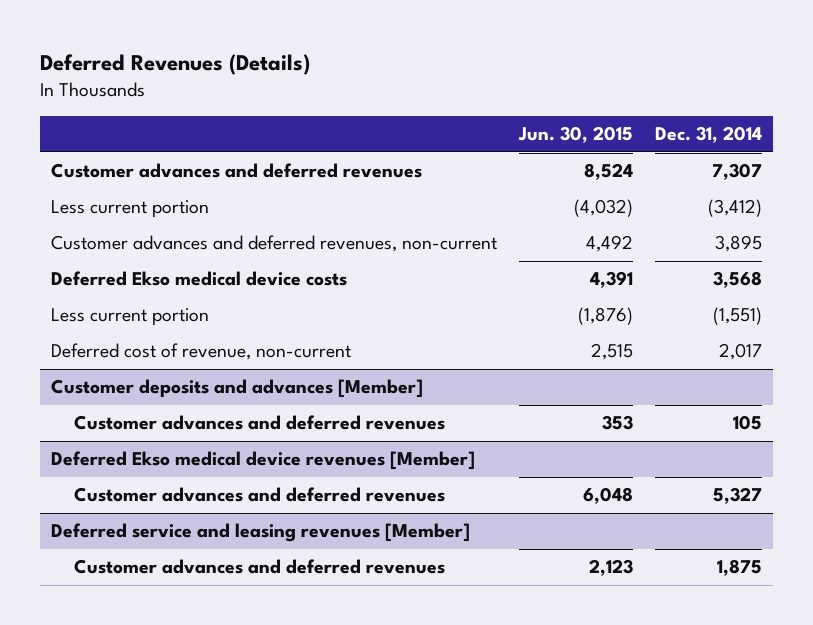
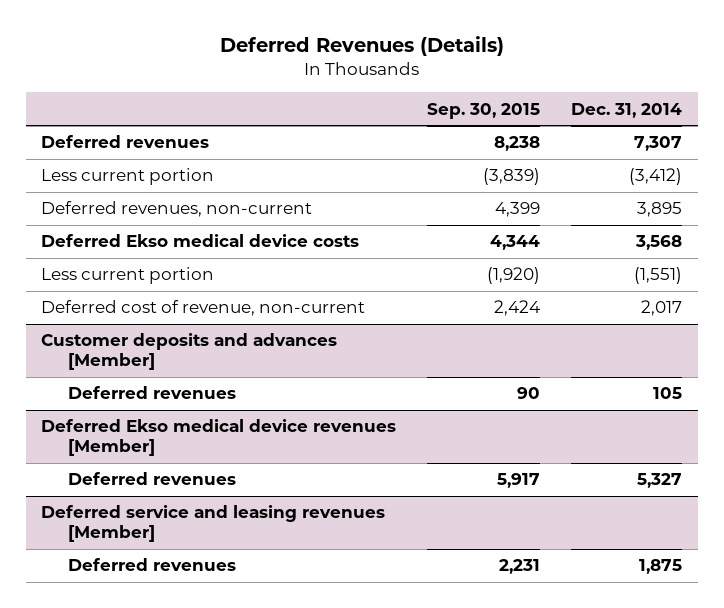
- | Jun. 30, 2015 | Dec. 31, 2014
+ | Sep. 30, 2015 | Dec. 31, 2014
- Customer advances and deferred revenues | 8,524 | 7,307
+ Deferred revenues | 8,238 | 7,307
- Customer advances and deferred revenues, non-current | 4,492 | 3,895
+ Deferred revenues, non-current | 4,399 | 3,895
@ Customer deposits and advances [Member]
- Customer advances and deferred revenues | 353 | 105
+ Deferred revenues | 90 | 105
@ Deferred Ekso medical device revenues [Member]
- Customer advances and deferred revenues | 6,048 | 5,327
+ Deferred revenues | 5,917 | 5,327
@ Deferred service and leasing revenues [Member]
- Customer advances and deferred revenues | 2,123 | 1,875
+ Deferred revenues | 2,231 | 1,875

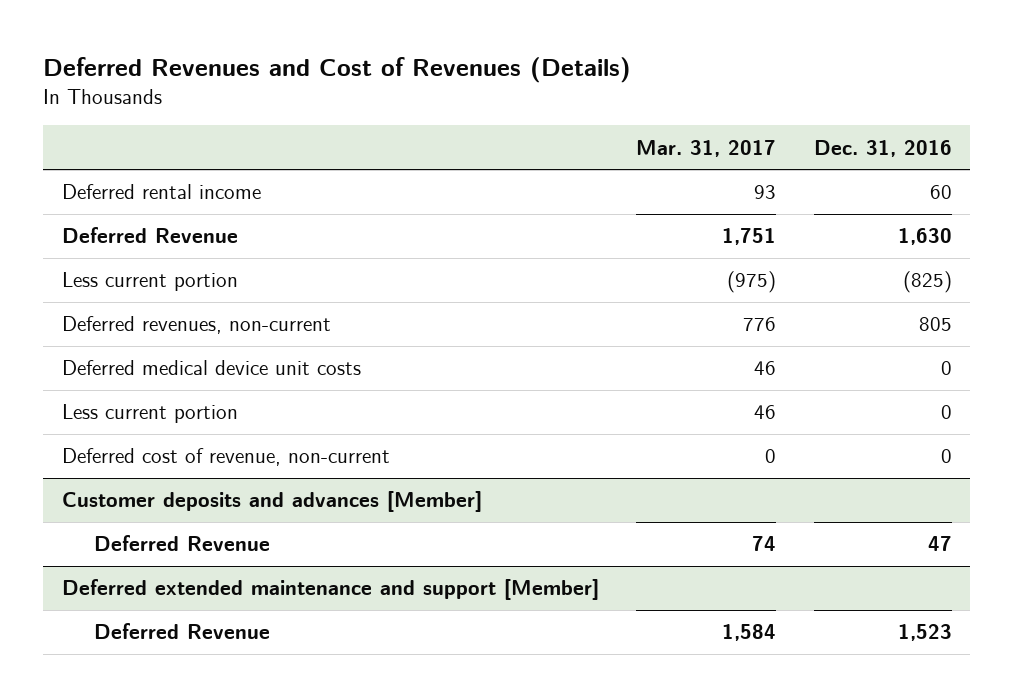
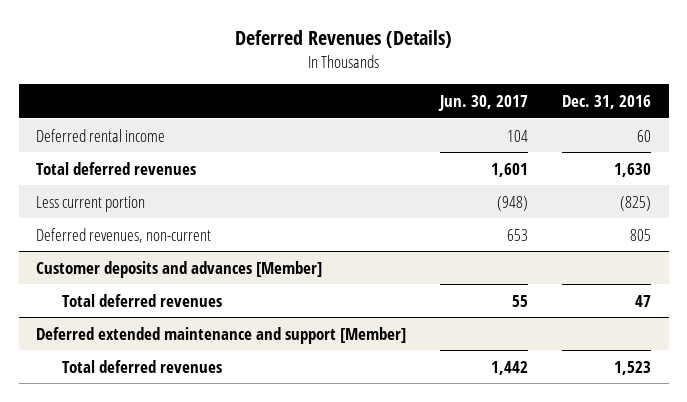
- Deferred Revenues and Cost of Revenues (Details)
+ Deferred Revenues (Details)
- | Mar. 31, 2017 | Dec. 31, 2016
+ | Jun. 30, 2017 | Dec. 31, 2016
- Deferred Revenue | 1,751 | 1,630
+ Total deferred revenues | 1,601 | 1,630
- Deferred medical device unit costs | 46 | 0
- Less current portion | 46 | 0
- Deferred cost of revenue, non-current | 0 | 0
@ Customer deposits and advances [Member]
- Deferred Revenue | 74 | 47
+ Total deferred revenues | 55 | 47
@ Deferred extended maintenance and support [Member]
- Deferred Revenue | 1,584 | 1,523
+ Total deferred revenues | 1,442 | 1,523

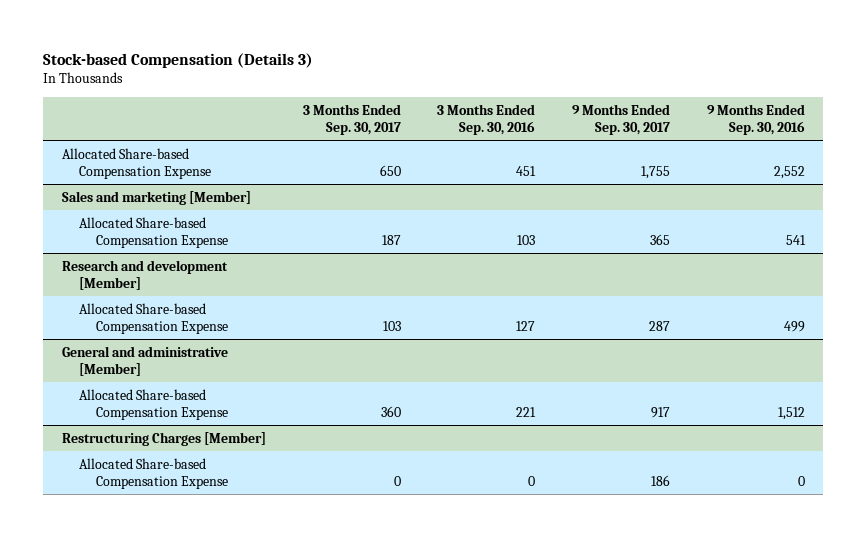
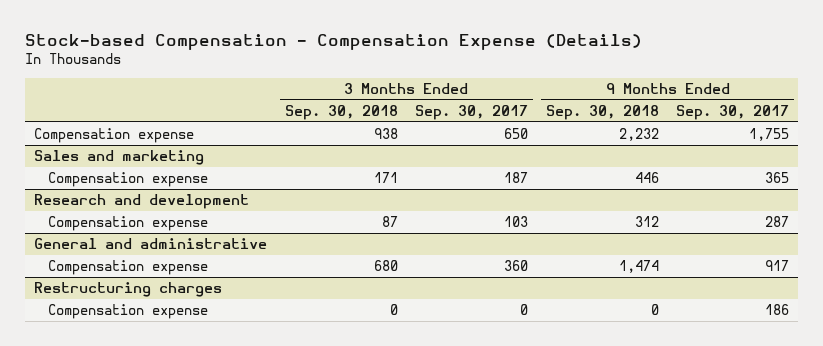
- Stock-based Compensation (Details 3)
+ Stock-based Compensation - Compensation Expense (Details)
- | 3 Months Ended Sep. 30, 2017 | 3 Months Ended Sep. 30, 2016 | 9 Months Ended Sep. 30, 2017 | 9 Months Ended Sep. 30, 2016
+ | 3 Months Ended Sep. 30, 2018 | 3 Months Ended Sep. 30, 2017 | 9 Months Ended Sep. 30, 2018 | 9 Months Ended Sep. 30, 2017
- Allocated Share-based Compensation Expense | 650 | 451 | 1,755 | 2,552
- Sales and marketing [Member]
- Allocated Share-based Compensation Expense | 187 | 103 | 365 | 541
- Research and development [Member]
- Allocated Share-based Compensation Expense | 103 | 127 | 287 | 499
- General and administrative [Member]
- Allocated Share-based Compensation Expense | 360 | 221 | 917 | 1,512
- Restructuring Charges [Member]
- Allocated Share-based Compensation Expense | 0 | 0 | 186 | 0
+ Compensation expense | 938 | 650 | 2,232 | 1,755
+ Sales and marketing
+ Compensation expense | 171 | 187 | 446 | 365
+ Research and development
+ Compensation expense | 87 | 103 | 312 | 287
+ General and administrative
+ Compensation expense | 680 | 360 | 1,474 | 917
+ Restructuring charges
+ Compensation expense | 0 | 0 | 0 | 186

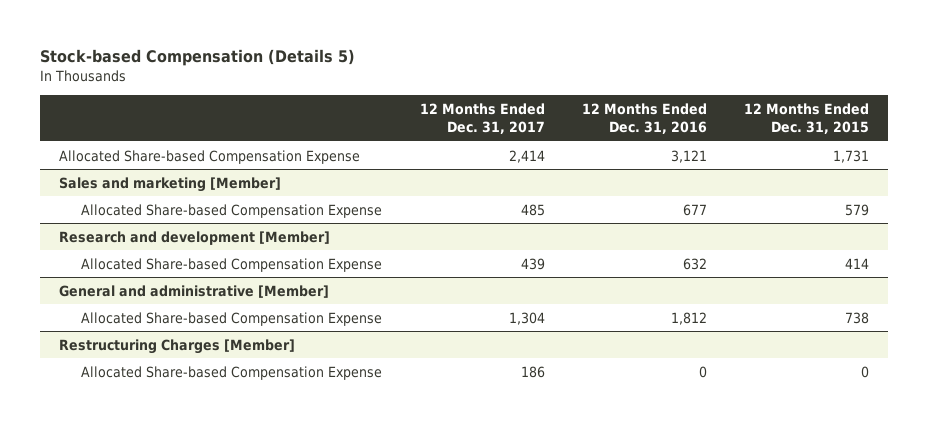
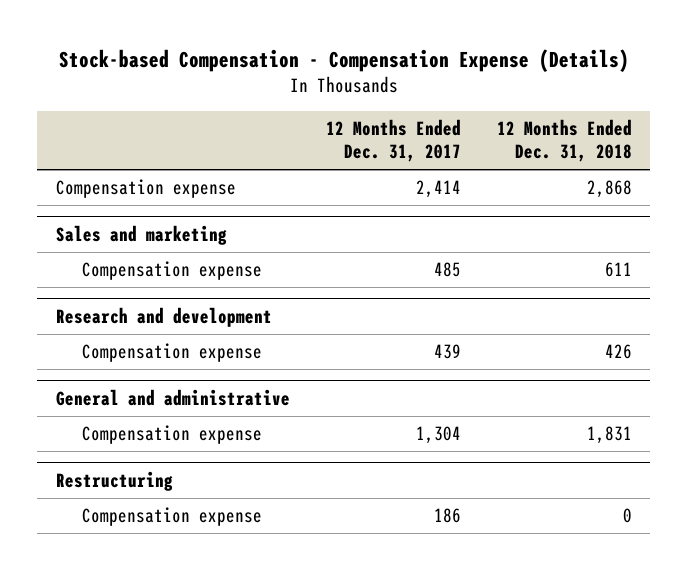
- Stock-based Compensation (Details 5)
+ Stock-based Compensation - Compensation Expense (Details)
- | 12 Months Ended Dec. 31, 2017 | 12 Months Ended Dec. 31, 2016 | 12 Months Ended Dec. 31, 2015
+ | 12 Months Ended Dec. 31, 2017 | 12 Months Ended Dec. 31, 2018
- Allocated Share-based Compensation Expense | 2,414 | 3,121 | 1,731
- Sales and marketing [Member]
- Allocated Share-based Compensation Expense | 485 | 677 | 579
- Research and development [Member]
- Allocated Share-based Compensation Expense | 439 | 632 | 414
- General and administrative [Member]
- Allocated Share-based Compensation Expense | 1,304 | 1,812 | 738
- Restructuring Charges [Member]
- Allocated Share-based Compensation Expense | 186 | 0 | 0
+ Compensation expense | 2,414 | 2,868
+ Sales and marketing
+ Compensation expense | 485 | 611
+ Research and development
+ Compensation expense | 439 | 426
+ General and administrative
+ Compensation expense | 1,304 | 1,831
+ Restructuring
+ Compensation expense | 186 | 0

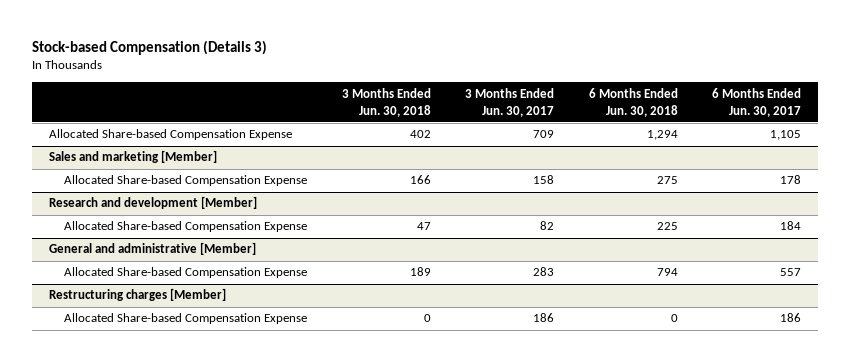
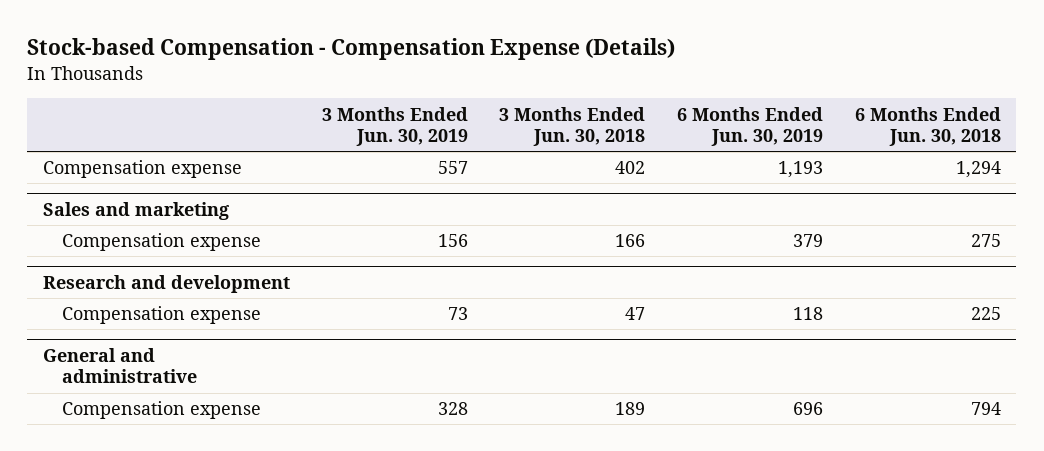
- Stock-based Compensation (Details 3)
+ Stock-based Compensation - Compensation Expense (Details)
- | 3 Months Ended Jun. 30, 2018 | 3 Months Ended Jun. 30, 2017 | 6 Months Ended Jun. 30, 2018 | 6 Months Ended Jun. 30, 2017
+ | 3 Months Ended Jun. 30, 2019 | 3 Months Ended Jun. 30, 2018 | 6 Months Ended Jun. 30, 2019 | 6 Months Ended Jun. 30, 2018
- Allocated Share-based Compensation Expense | 402 | 709 | 1,294 | 1,105
- Sales and marketing [Member]
- Allocated Share-based Compensation Expense | 166 | 158 | 275 | 178
- Research and development [Member]
- Allocated Share-based Compensation Expense | 47 | 82 | 225 | 184
- General and administrative [Member]
- Allocated Share-based Compensation Expense | 189 | 283 | 794 | 557
- Restructuring charges [Member]
- Allocated Share-based Compensation Expense | 0 | 186 | 0 | 186
+ Compensation expense | 557 | 402 | 1,193 | 1,294
+ Sales and marketing
+ Compensation expense | 156 | 166 | 379 | 275
+ Research and development
+ Compensation expense | 73 | 47 | 118 | 225
+ General and administrative
+ Compensation expense | 328 | 189 | 696 | 794

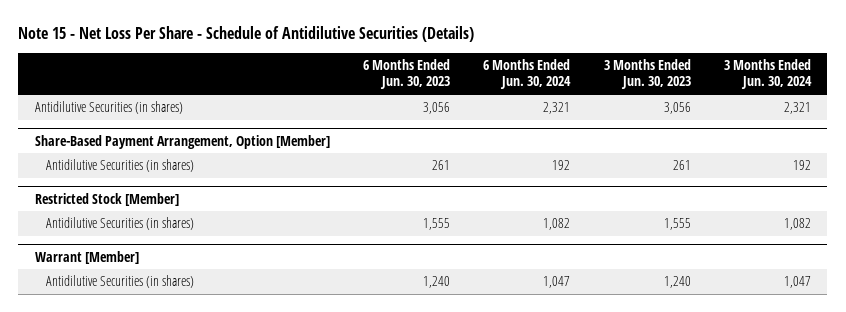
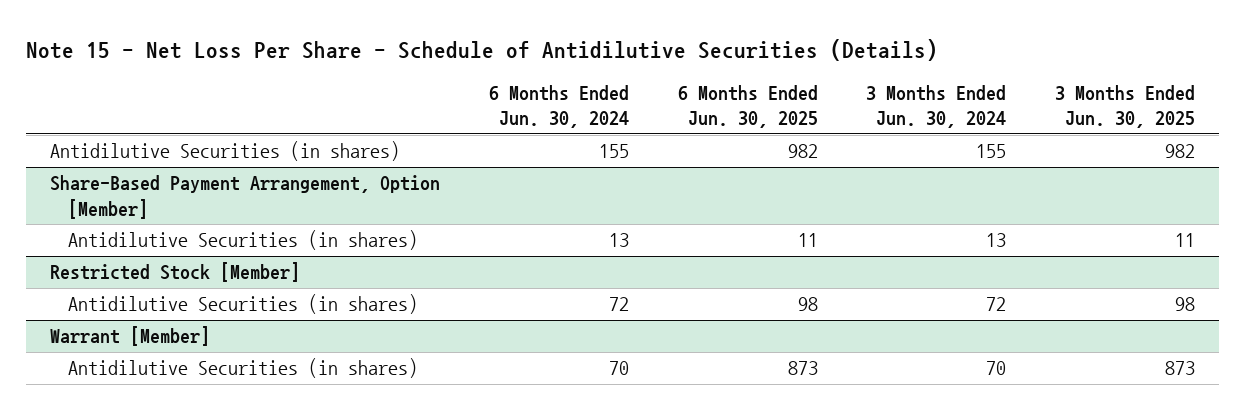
- | 6 Months Ended Jun. 30, 2023 | 6 Months Ended Jun. 30, 2024 | 3 Months Ended Jun. 30, 2023 | 3 Months Ended Jun. 30, 2024
+ | 6 Months Ended Jun. 30, 2024 | 6 Months Ended Jun. 30, 2025 | 3 Months Ended Jun. 30, 2024 | 3 Months Ended Jun. 30, 2025
- Antidilutive Securities (in shares) | 3,056 | 2,321 | 3,056 | 2,321
+ Antidilutive Securities (in shares) | 155 | 982 | 155 | 982
@ Share-Based Payment Arrangement, Option [Member]
- Antidilutive Securities (in shares) | 261 | 192 | 261 | 192
+ Antidilutive Securities (in shares) | 13 | 11 | 13 | 11
@ Restricted Stock [Member]
- Antidilutive Securities (in shares) | 1,555 | 1,082 | 1,555 | 1,082
+ Antidilutive Securities (in shares) | 72 | 98 | 72 | 98
@ Warrant [Member]
- Antidilutive Securities (in shares) | 1,240 | 1,047 | 1,240 | 1,047
+ Antidilutive Securities (in shares) | 70 | 873 | 70 | 873

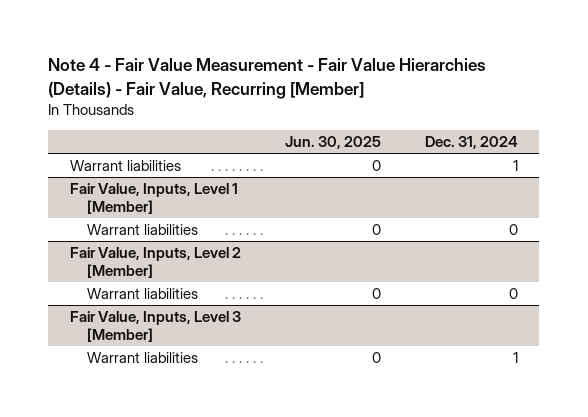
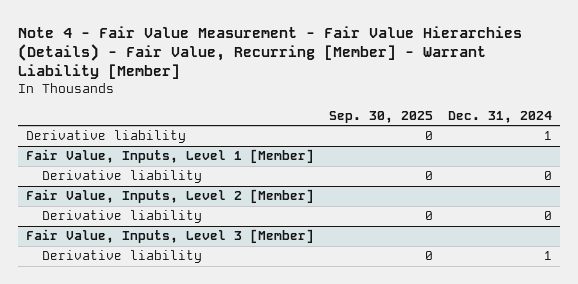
- Note 4 - Fair Value Measurement - Fair Value Hierarchies (Details) - Fair Value, Recurring [Member]
+ Note 4 - Fair Value Measurement - Fair Value Hierarchies (Details) - Fair Value, Recurring [Member] - Warrant Liability [Member]
- | Jun. 30, 2025 | Dec. 31, 2024
+ | Sep. 30, 2025 | Dec. 31, 2024
- Warrant liabilities | 0 | 1
+ Derivative liability | 0 | 1
@ Fair Value, Inputs, Level 1 [Member]
- Warrant liabilities | 0 | 0
+ Derivative liability | 0 | 0
@ Fair Value, Inputs, Level 2 [Member]
- Warrant liabilities | 0 | 0
+ Derivative liability | 0 | 0
@ Fair Value, Inputs, Level 3 [Member]
- Warrant liabilities | 0 | 1
+ Derivative liability | 0 | 1

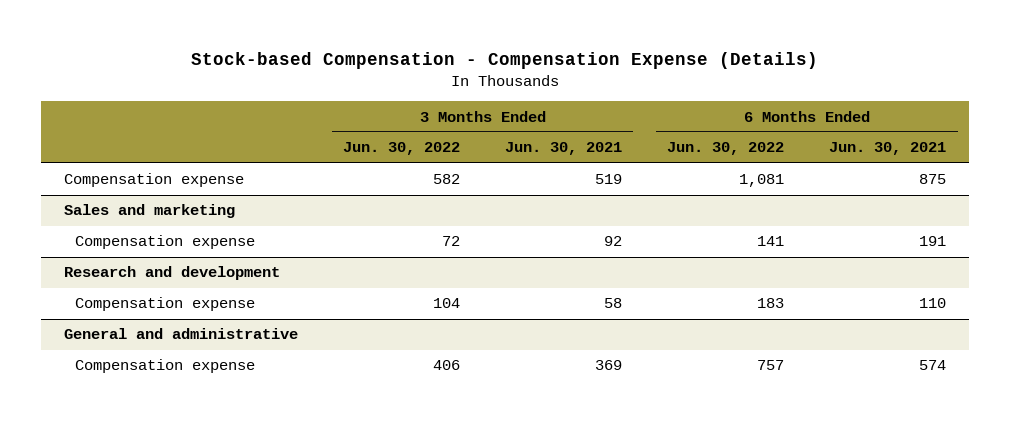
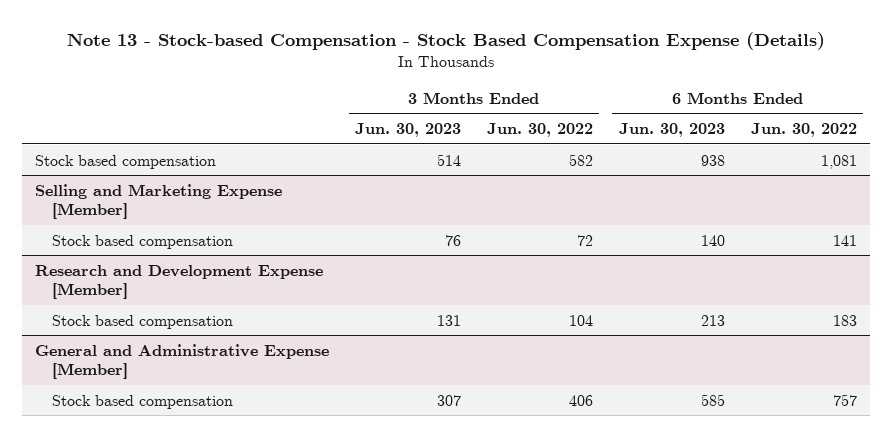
- Stock-based Compensation - Compensation Expense (Details)
+ Note 13 - Stock-based Compensation - Stock Based Compensation Expense (Details)
- | 3 Months Ended Jun. 30, 2022 | 3 Months Ended Jun. 30, 2021 | 6 Months Ended Jun. 30, 2022 | 6 Months Ended Jun. 30, 2021
+ | 3 Months Ended Jun. 30, 2023 | 3 Months Ended Jun. 30, 2022 | 6 Months Ended Jun. 30, 2023 | 6 Months Ended Jun. 30, 2022
- Compensation expense | 582 | 519 | 1,081 | 875
- Sales and marketing
- Compensation expense | 72 | 92 | 141 | 191
- Research and development
- Compensation expense | 104 | 58 | 183 | 110
- General and administrative
- Compensation expense | 406 | 369 | 757 | 574
+ Stock based compensation | 514 | 582 | 938 | 1,081
+ Selling and Marketing Expense [Member]
+ Stock based compensation | 76 | 72 | 140 | 141
+ Research and Development Expense [Member]
+ Stock based compensation | 131 | 104 | 213 | 183
+ General and Administrative Expense [Member]
+ Stock based compensation | 307 | 406 | 585 | 757

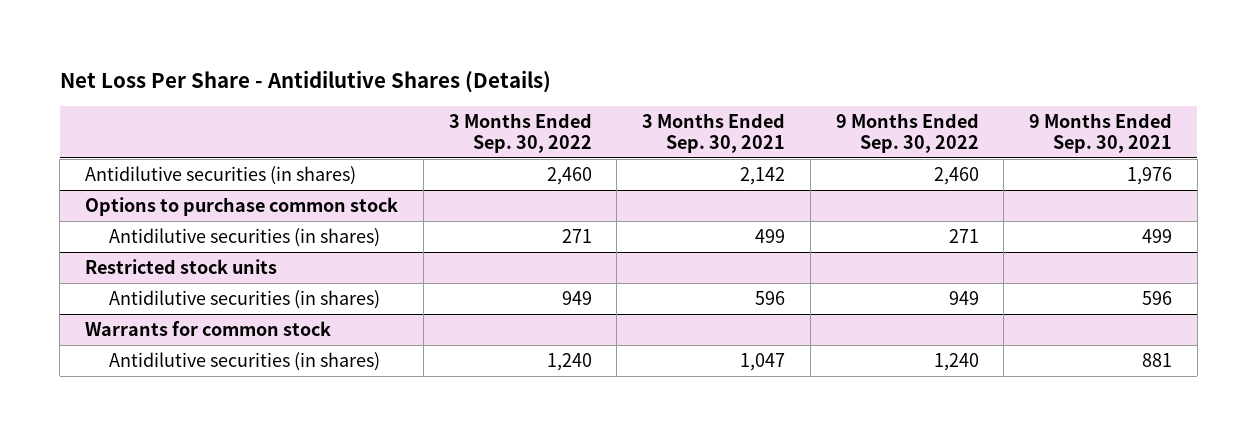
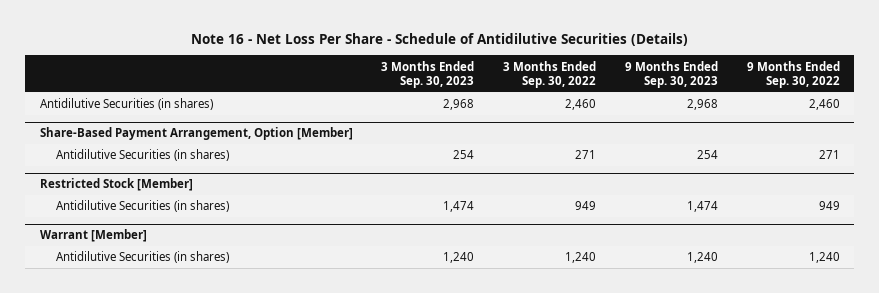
- Net Loss Per Share - Antidilutive Shares (Details)
+ Note 16 - Net Loss Per Share - Schedule of Antidilutive Securities (Details)
- | 3 Months Ended Sep. 30, 2022 | 3 Months Ended Sep. 30, 2021 | 9 Months Ended Sep. 30, 2022 | 9 Months Ended Sep. 30, 2021
+ | 3 Months Ended Sep. 30, 2023 | 3 Months Ended Sep. 30, 2022 | 9 Months Ended Sep. 30, 2023 | 9 Months Ended Sep. 30, 2022
- Antidilutive securities (in shares) | 2,460 | 2,142 | 2,460 | 1,976
- Options to purchase common stock
- Antidilutive securities (in shares) | 271 | 499 | 271 | 499
- Restricted stock units
- Antidilutive securities (in shares) | 949 | 596 | 949 | 596
- Warrants for common stock
- Antidilutive securities (in shares) | 1,240 | 1,047 | 1,240 | 881
+ Antidilutive Securities (in shares) | 2,968 | 2,460 | 2,968 | 2,460
+ Share-Based Payment Arrangement, Option [Member]
+ Antidilutive Securities (in shares) | 254 | 271 | 254 | 271
+ Restricted Stock [Member]
+ Antidilutive Securities (in shares) | 1,474 | 949 | 1,474 | 949
+ Warrant [Member]
+ Antidilutive Securities (in shares) | 1,240 | 1,240 | 1,240 | 1,240

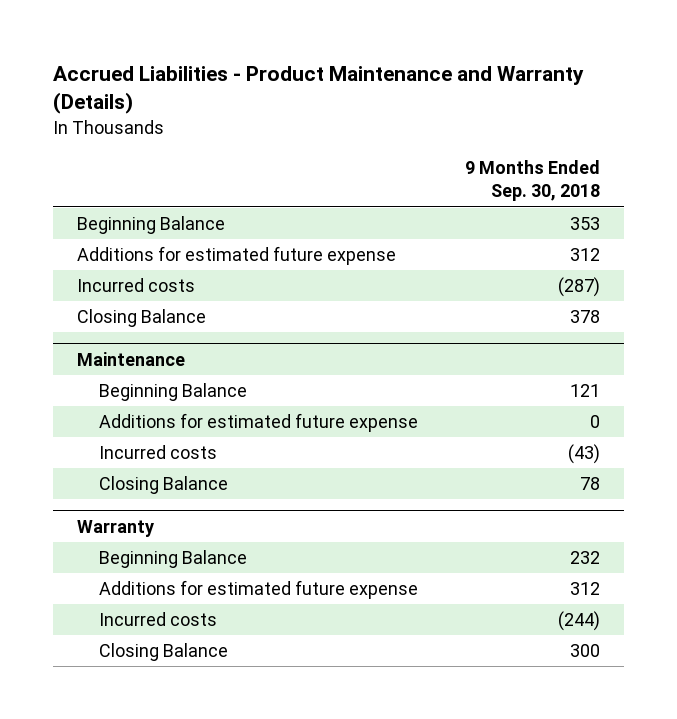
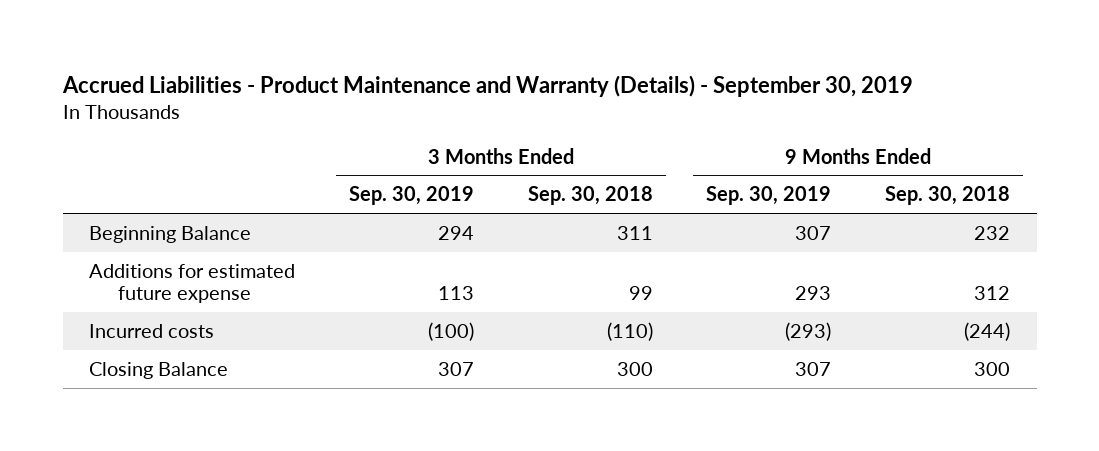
- Accrued Liabilities - Product Maintenance and Warranty (Details)
+ Accrued Liabilities - Product Maintenance and Warranty (Details) - September 30, 2019
- | 9 Months Ended Sep. 30, 2018
+ | 3 Months Ended Sep. 30, 2019 | 3 Months Ended Sep. 30, 2018 | 9 Months Ended Sep. 30, 2019 | 9 Months Ended Sep. 30, 2018
- Beginning Balance | 353
- Additions for estimated future expense | 312
- Incurred costs | (287)
- Closing Balance | 378
- Maintenance
- Beginning Balance | 121
- Additions for estimated future expense | 0
- Incurred costs | (43)
- Closing Balance | 78
- Warranty

